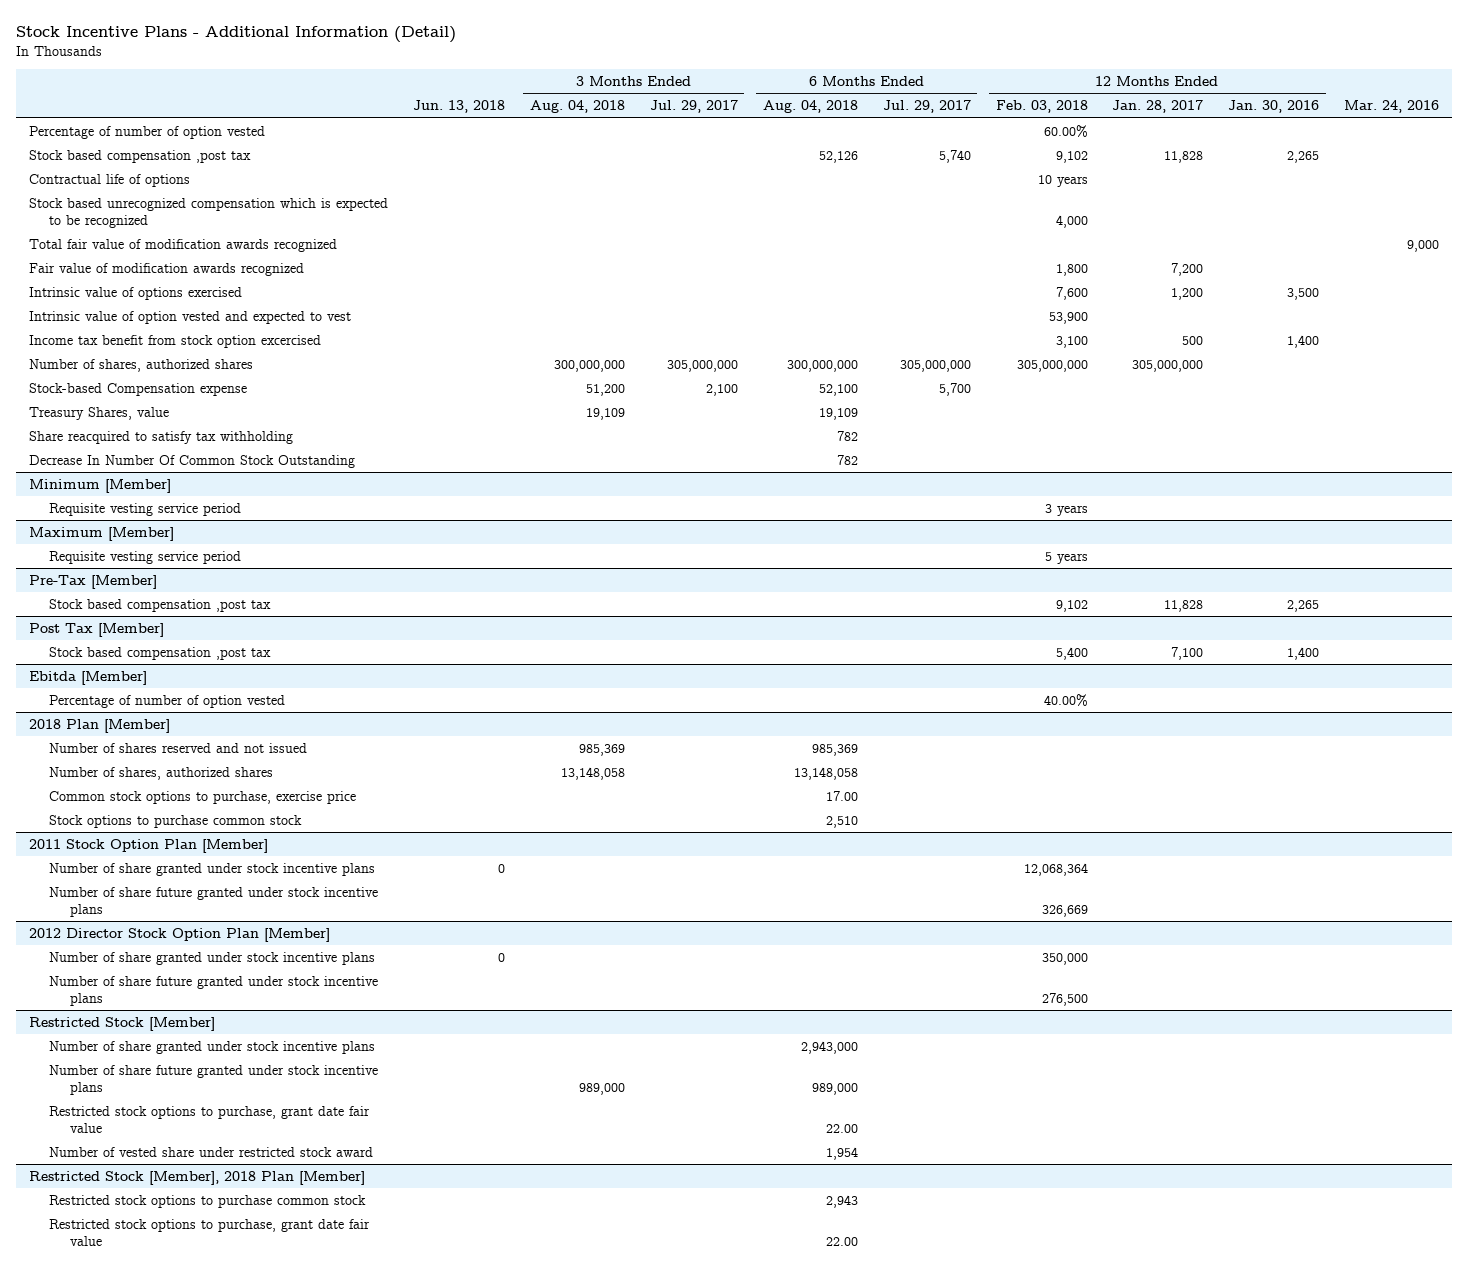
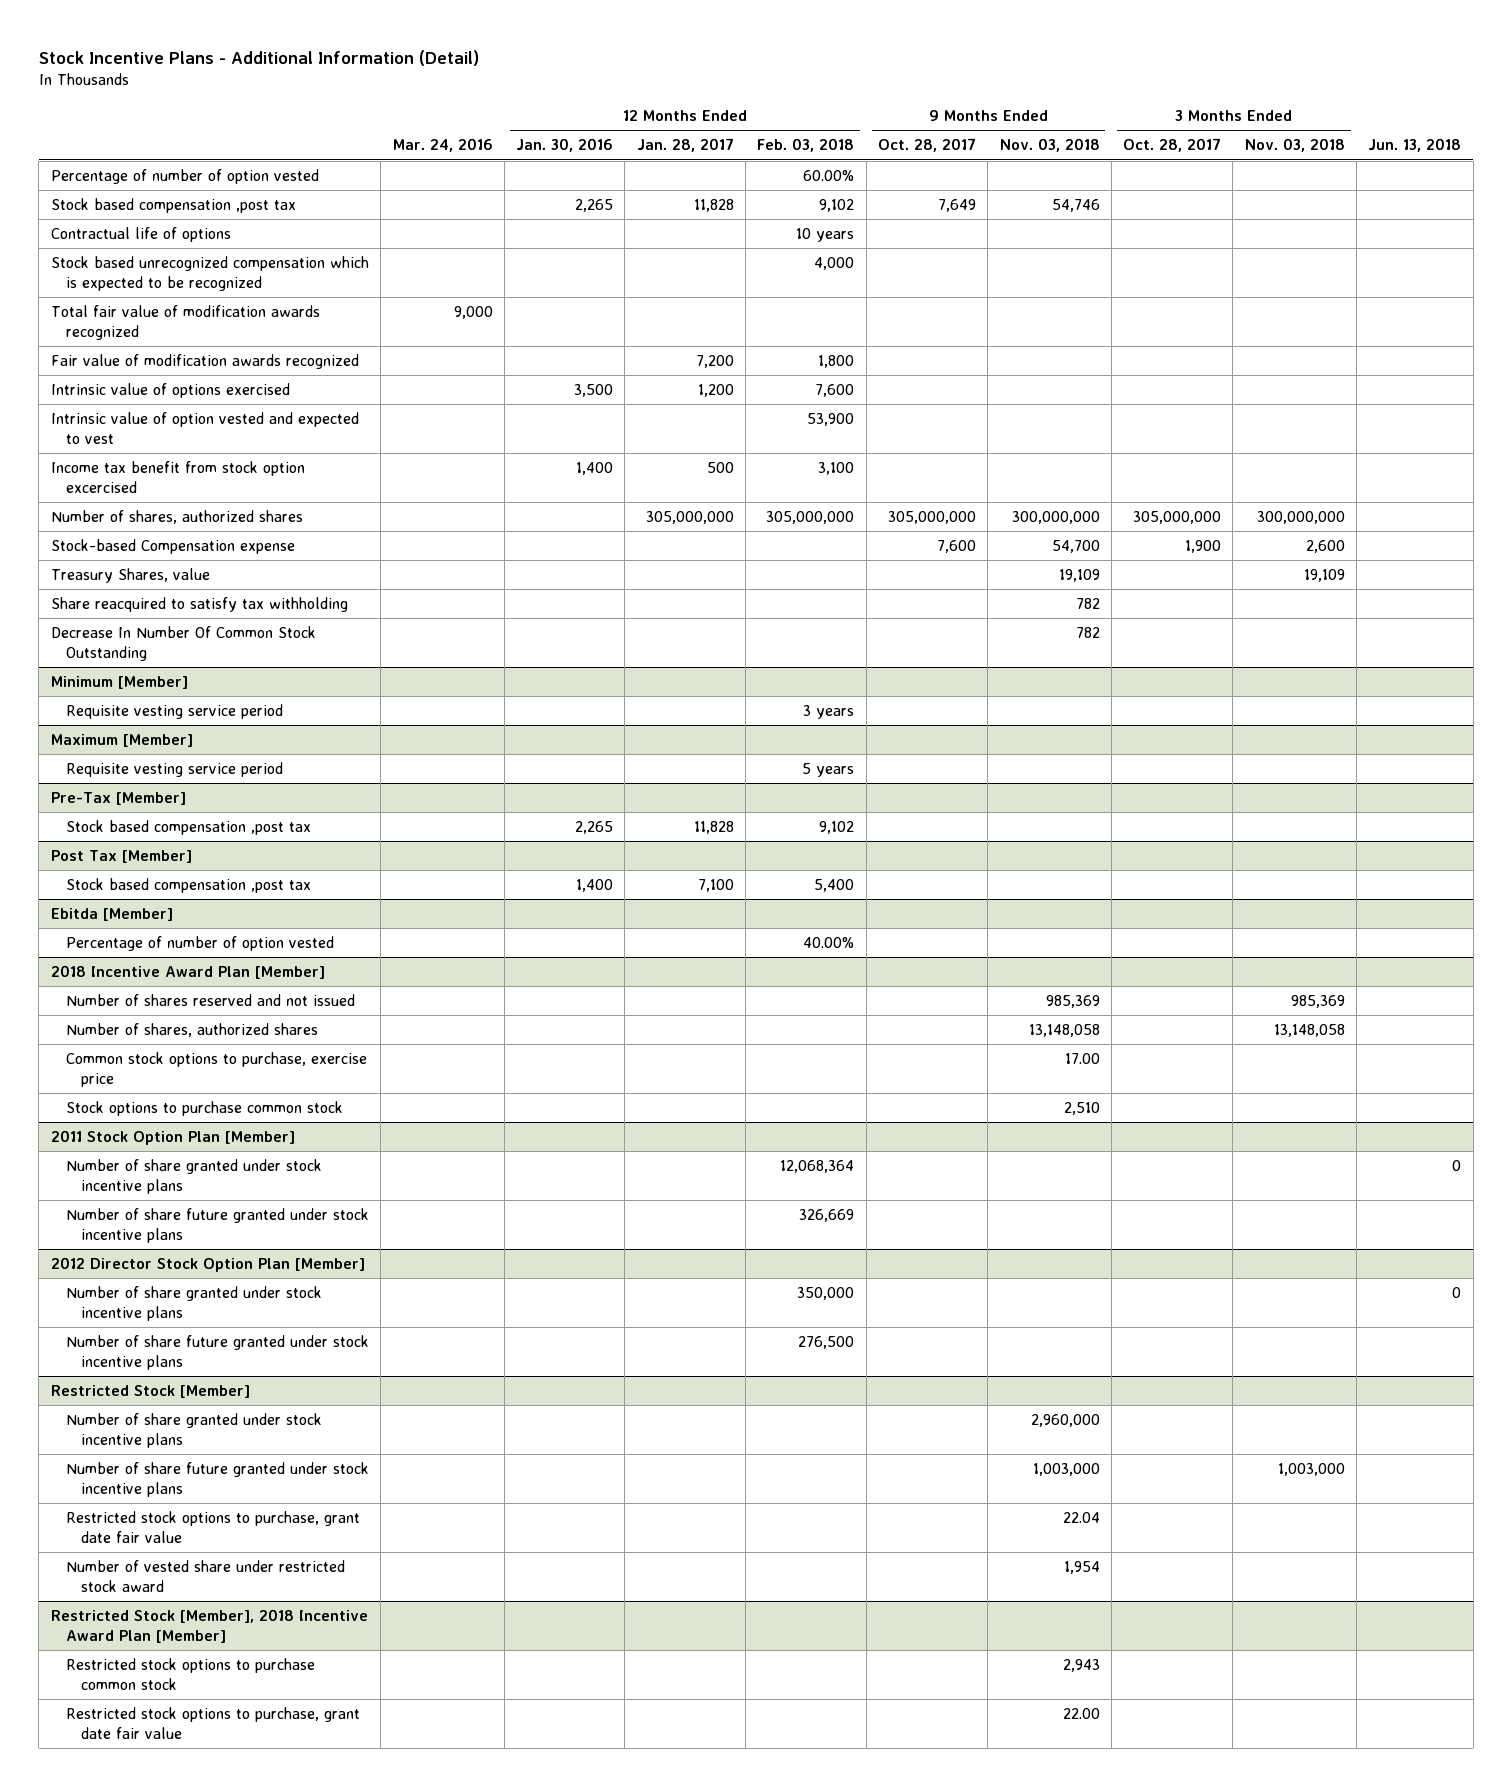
- | Jun. 13, 2018 | 3 Months Ended Aug. 04, 2018 | 3 Months Ended Jul. 29, 2017 | 6 Months Ended Aug. 04, 2018 | 6 Months Ended Jul. 29, 2017 | 12 Months Ended Feb. 03, 2018 | 12 Months Ended Jan. 28, 2017 | 12 Months Ended Jan. 30, 2016 | Mar. 24, 2016
+ | Mar. 24, 2016 | 12 Months Ended Jan. 30, 2016 | 12 Months Ended Jan. 28, 2017 | 12 Months Ended Feb. 03, 2018 | 9 Months Ended Oct. 28, 2017 | 9 Months Ended Nov. 03, 2018 | 3 Months Ended Oct. 28, 2017 | 3 Months Ended Nov. 03, 2018 | Jun. 13, 2018
- 2018 Plan [Member]
+ 2018 Incentive Award Plan [Member]
- Restricted Stock [Member], 2018 Plan [Member]
+ Restricted Stock [Member], 2018 Incentive Award Plan [Member]

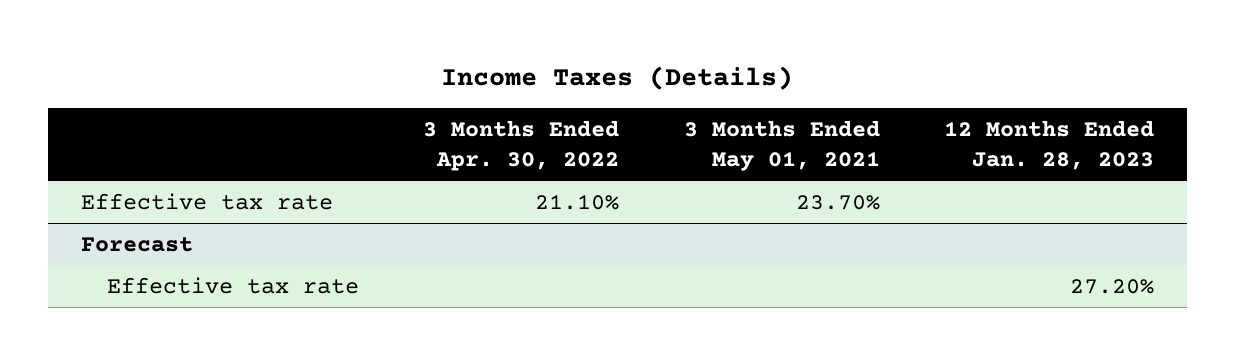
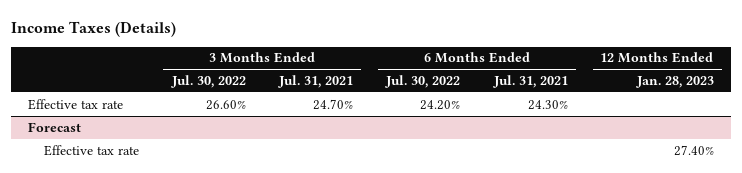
- | 3 Months Ended Apr. 30, 2022 | 3 Months Ended May 01, 2021 | 12 Months Ended Jan. 28, 2023
+ | 3 Months Ended Jul. 30, 2022 | 3 Months Ended Jul. 31, 2021 | 6 Months Ended Jul. 30, 2022 | 6 Months Ended Jul. 31, 2021 | 12 Months Ended Jan. 28, 2023
@ Forecast
- Effective tax rate | | | 27.20%
+ Effective tax rate | | | | | 27.40%

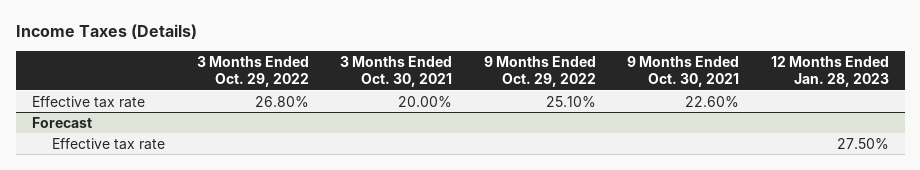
- | 3 Months Ended Jul. 30, 2022 | 3 Months Ended Jul. 31, 2021 | 6 Months Ended Jul. 30, 2022 | 6 Months Ended Jul. 31, 2021 | 12 Months Ended Jan. 28, 2023
+ | 3 Months Ended Oct. 29, 2022 | 3 Months Ended Oct. 30, 2021 | 9 Months Ended Oct. 29, 2022 | 9 Months Ended Oct. 30, 2021 | 12 Months Ended Jan. 28, 2023
@ Forecast
- Effective tax rate | | | | | 27.40%
+ Effective tax rate | | | | | 27.50%

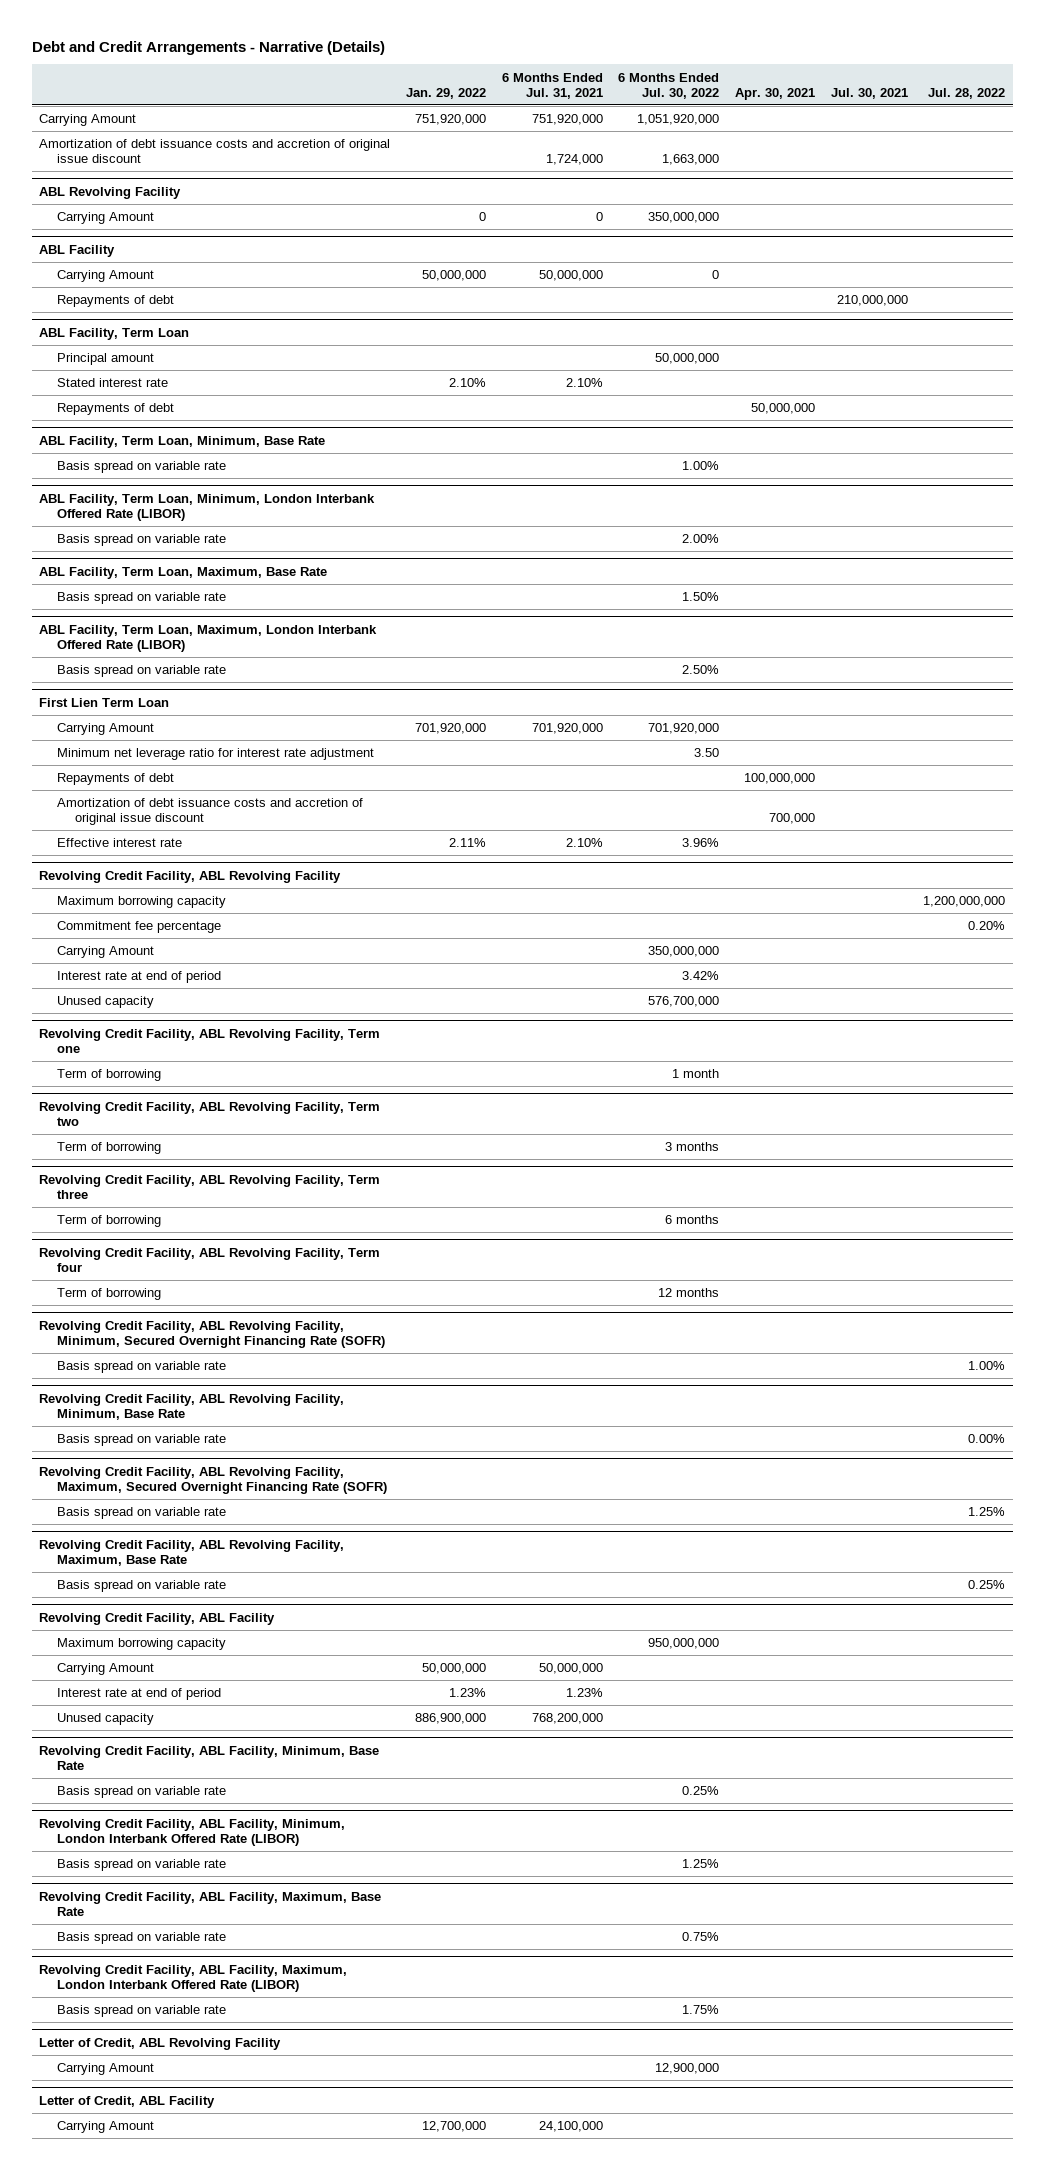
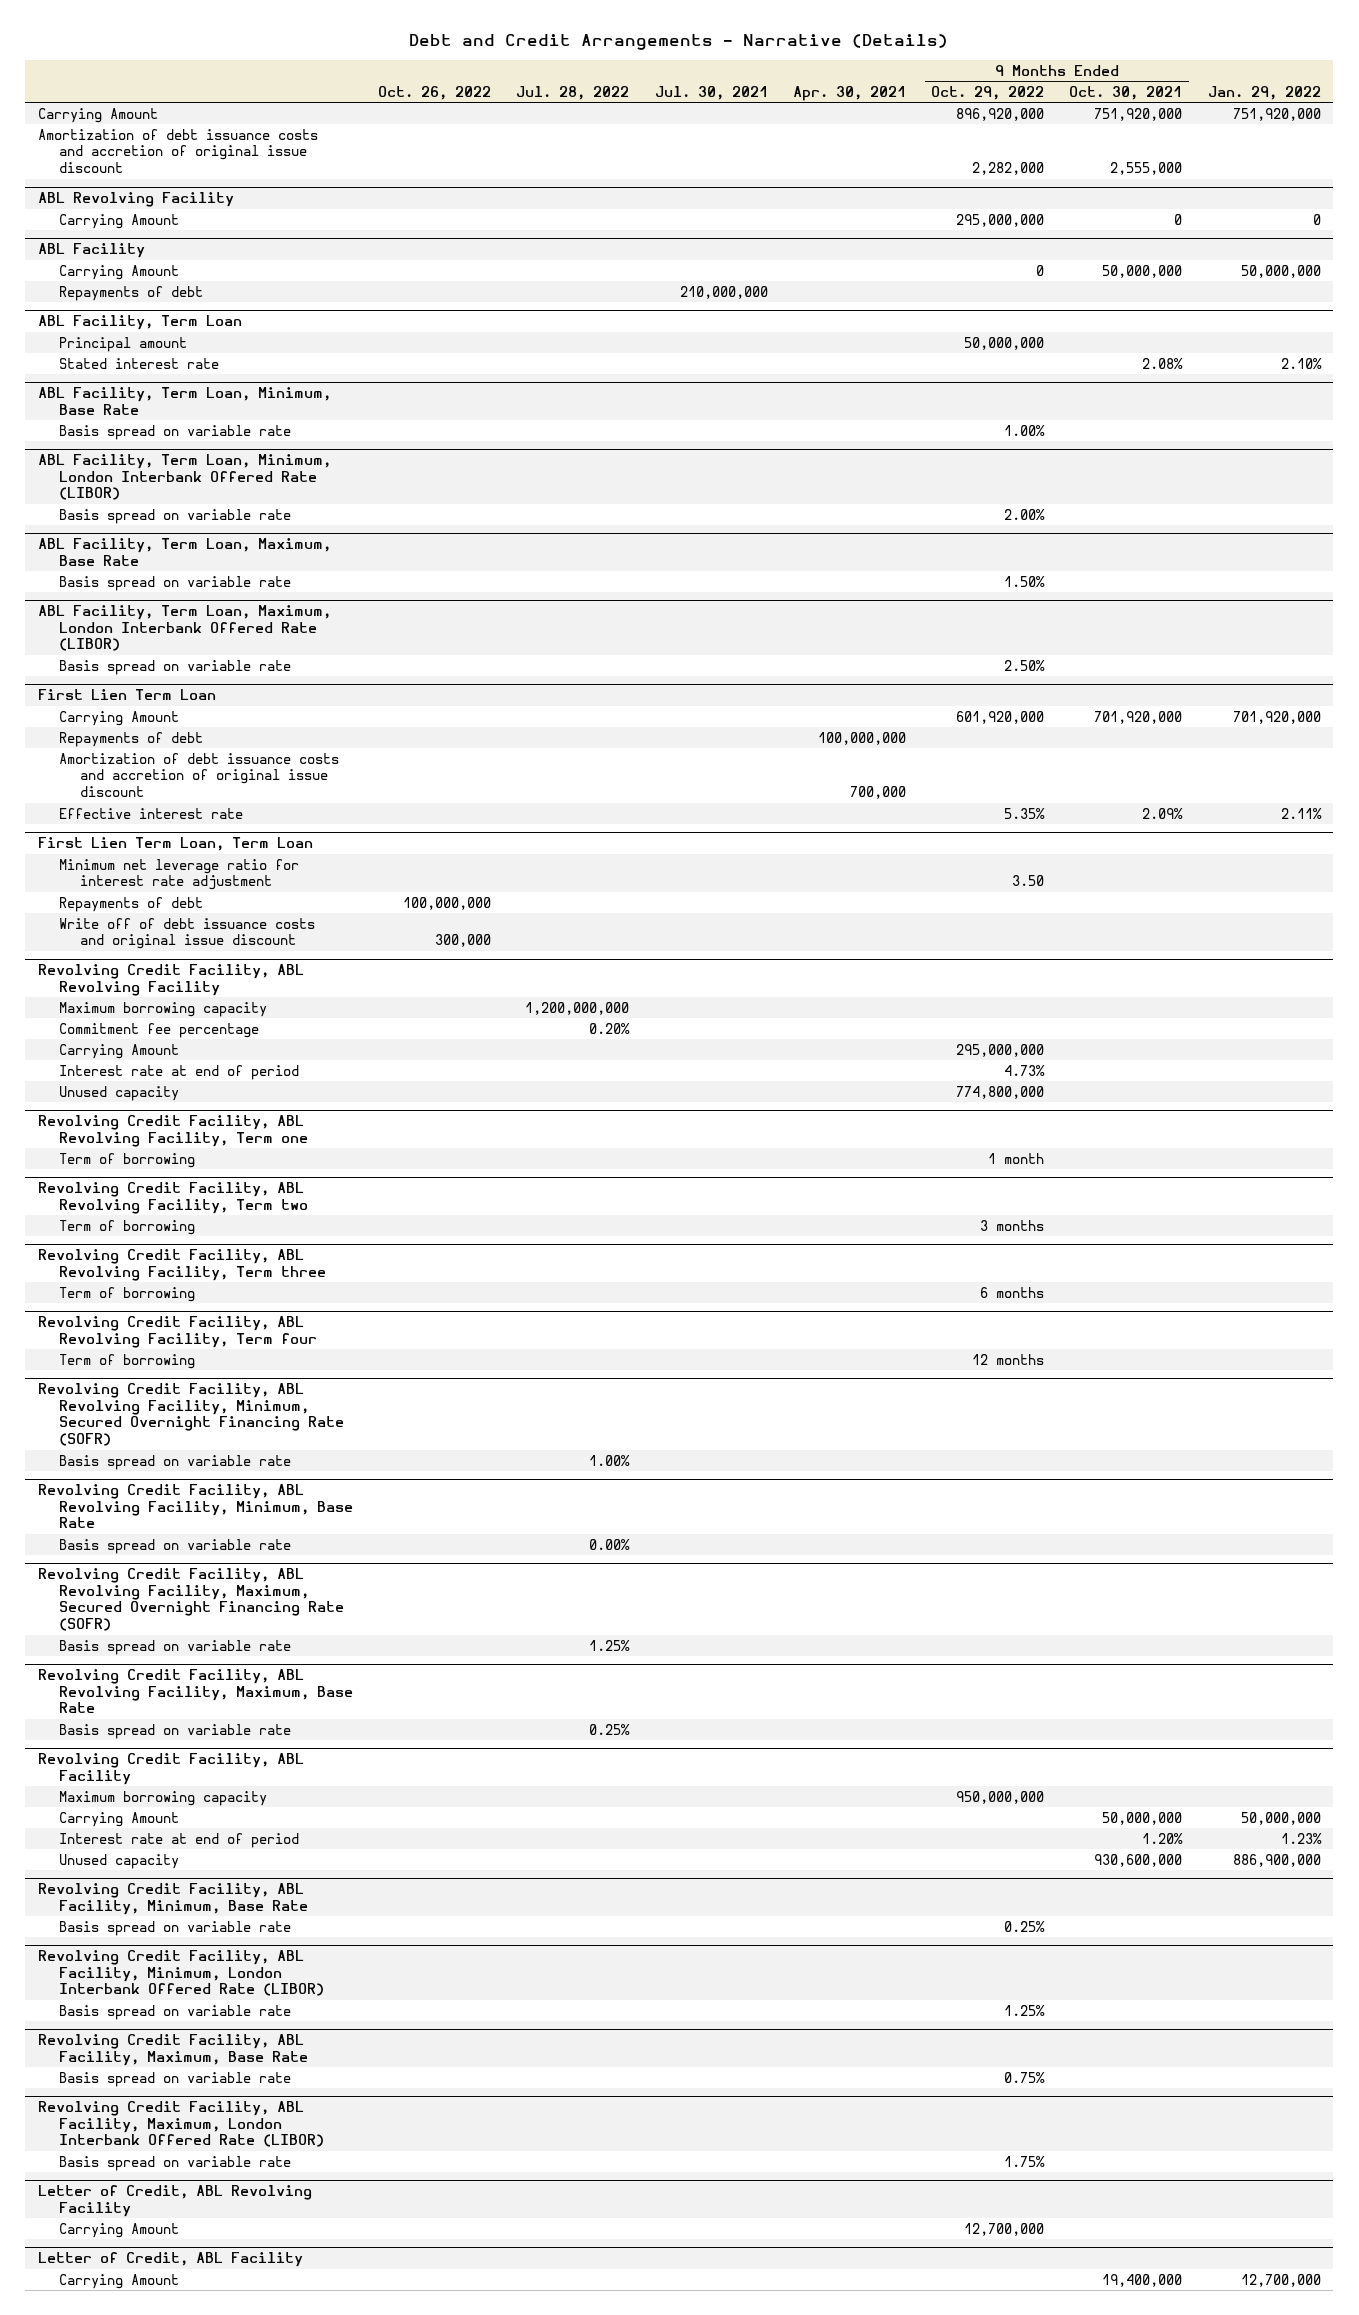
- | Jan. 29, 2022 | 6 Months Ended Jul. 31, 2021 | 6 Months Ended Jul. 30, 2022 | Apr. 30, 2021 | Jul. 30, 2021 | Jul. 28, 2022
+ | Oct. 26, 2022 | Jul. 28, 2022 | Jul. 30, 2021 | Apr. 30, 2021 | 9 Months Ended Oct. 29, 2022 | 9 Months Ended Oct. 30, 2021 | Jan. 29, 2022
@ ABL Facility, Term Loan
- Repayments of debt | | | | 50,000,000 | |
@ First Lien Term Loan
- Minimum net leverage ratio for interest rate adjustment | | | 3.50 | | |
+ First Lien Term Loan, Term Loan
+ Minimum net leverage ratio for interest rate adjustment | | | | | 3.50 | |
+ Repayments of debt | 100,000,000 | | | | | |
+ Write off of debt issuance costs and original issue discount | 300,000 | | | | | |

